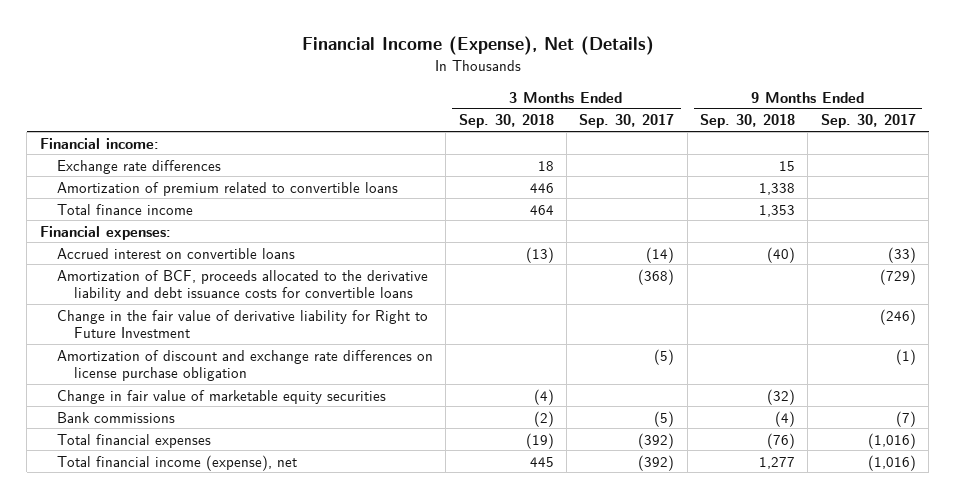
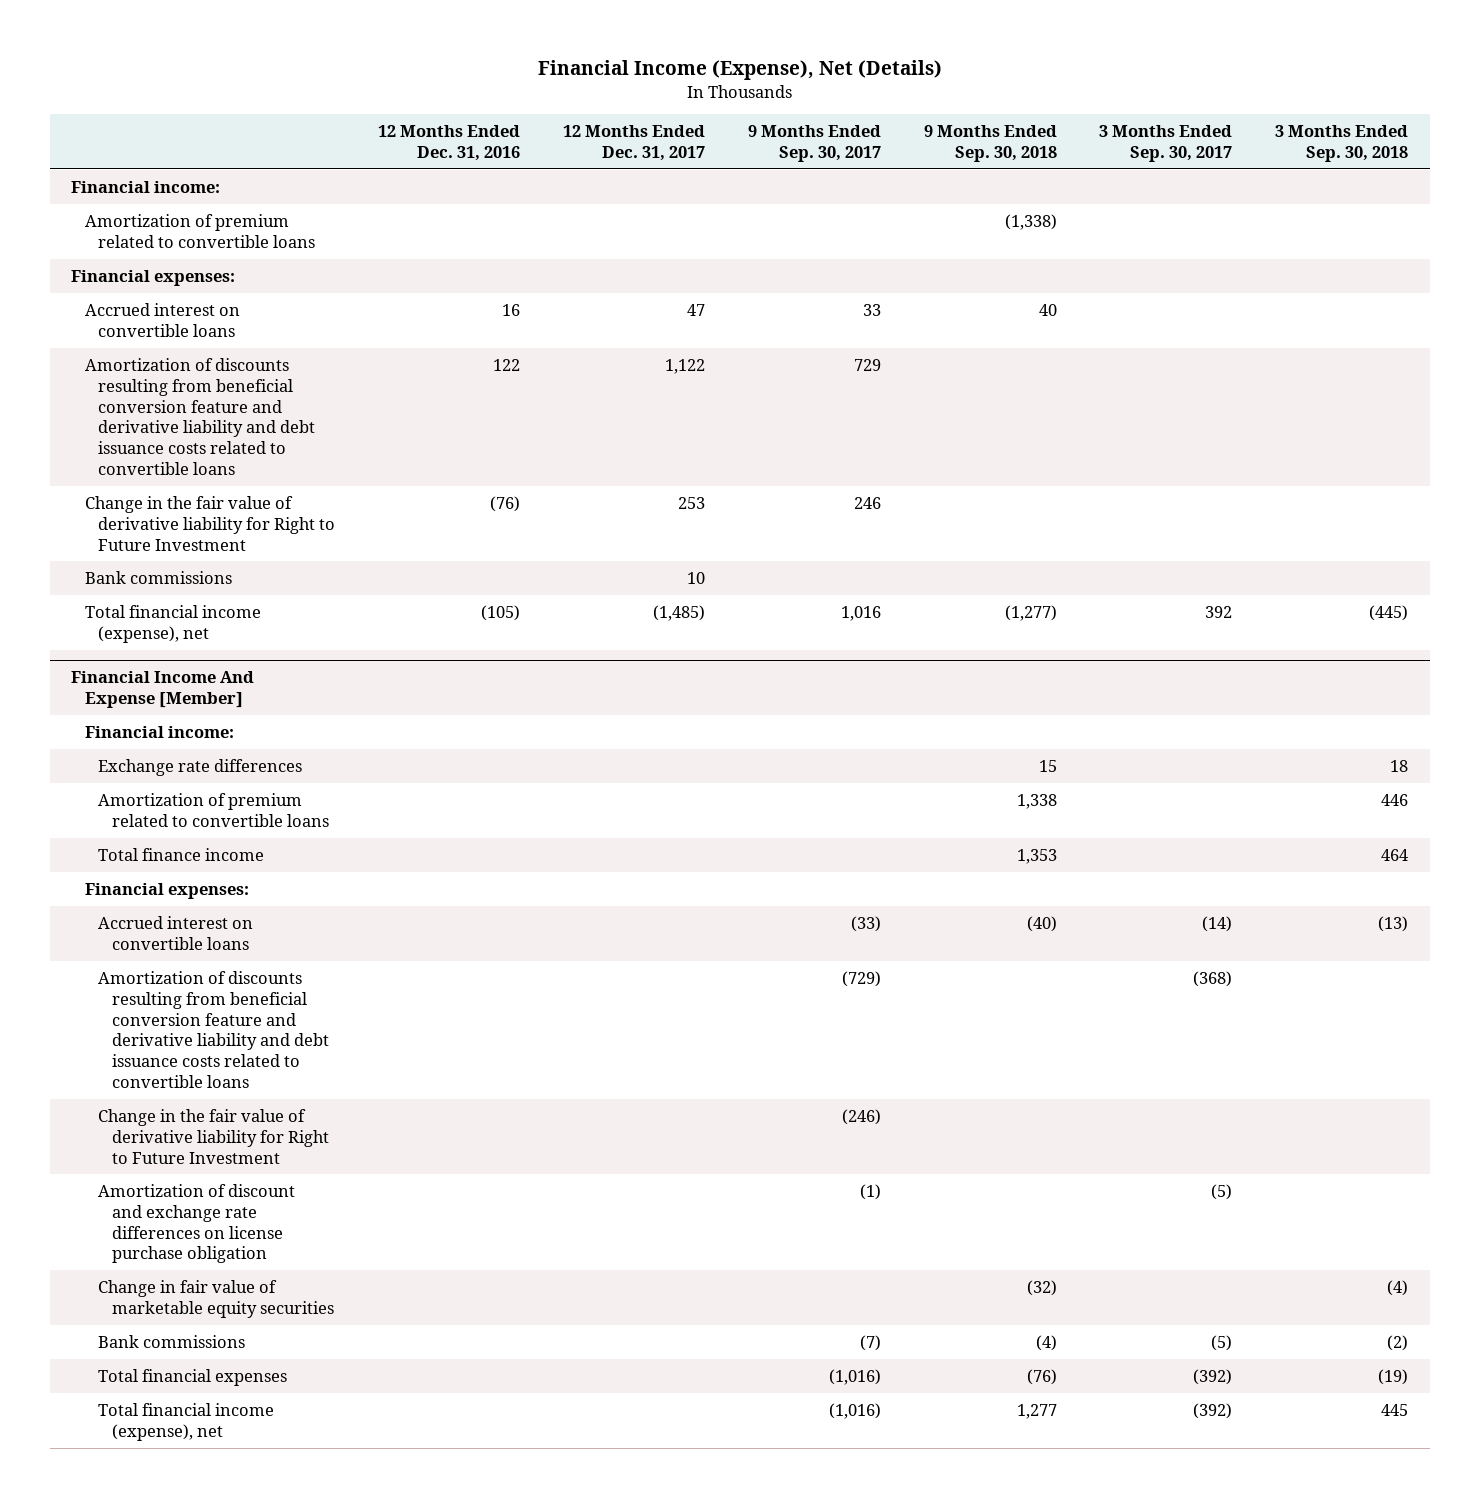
- | 3 Months Ended Sep. 30, 2018 | 3 Months Ended Sep. 30, 2017 | 9 Months Ended Sep. 30, 2018 | 9 Months Ended Sep. 30, 2017
+ | 12 Months Ended Dec. 31, 2016 | 12 Months Ended Dec. 31, 2017 | 9 Months Ended Sep. 30, 2017 | 9 Months Ended Sep. 30, 2018 | 3 Months Ended Sep. 30, 2017 | 3 Months Ended Sep. 30, 2018
+ Amortization of premium related to convertible loans | | | | (1,338) | |
+ Financial expenses:
+ Accrued interest on convertible loans | 16 | 47 | 33 | 40 | |
+ Amortization of discounts resulting from beneficial conversion feature and derivative liability and debt issuance costs related to convertible loans | 122 | 1,122 | 729 | | |
+ Change in the fair value of derivative liability for Right to Future Investment | (76) | 253 | 246 | | |
+ Bank commissions | | 10 | | | |
+ Total financial income (expense), net | (105) | (1,485) | 1,016 | (1,277) | 392 | (445)
+ Financial Income And Expense [Member]
+ Financial income:
- Amortization of BCF, proceeds allocated to the derivative liability and debt issuance costs for convertible loans | | (368) | | (729)
+ Amortization of discounts resulting from beneficial conversion feature and derivative liability and debt issuance costs related to convertible loans | | | (729) | | (368) |

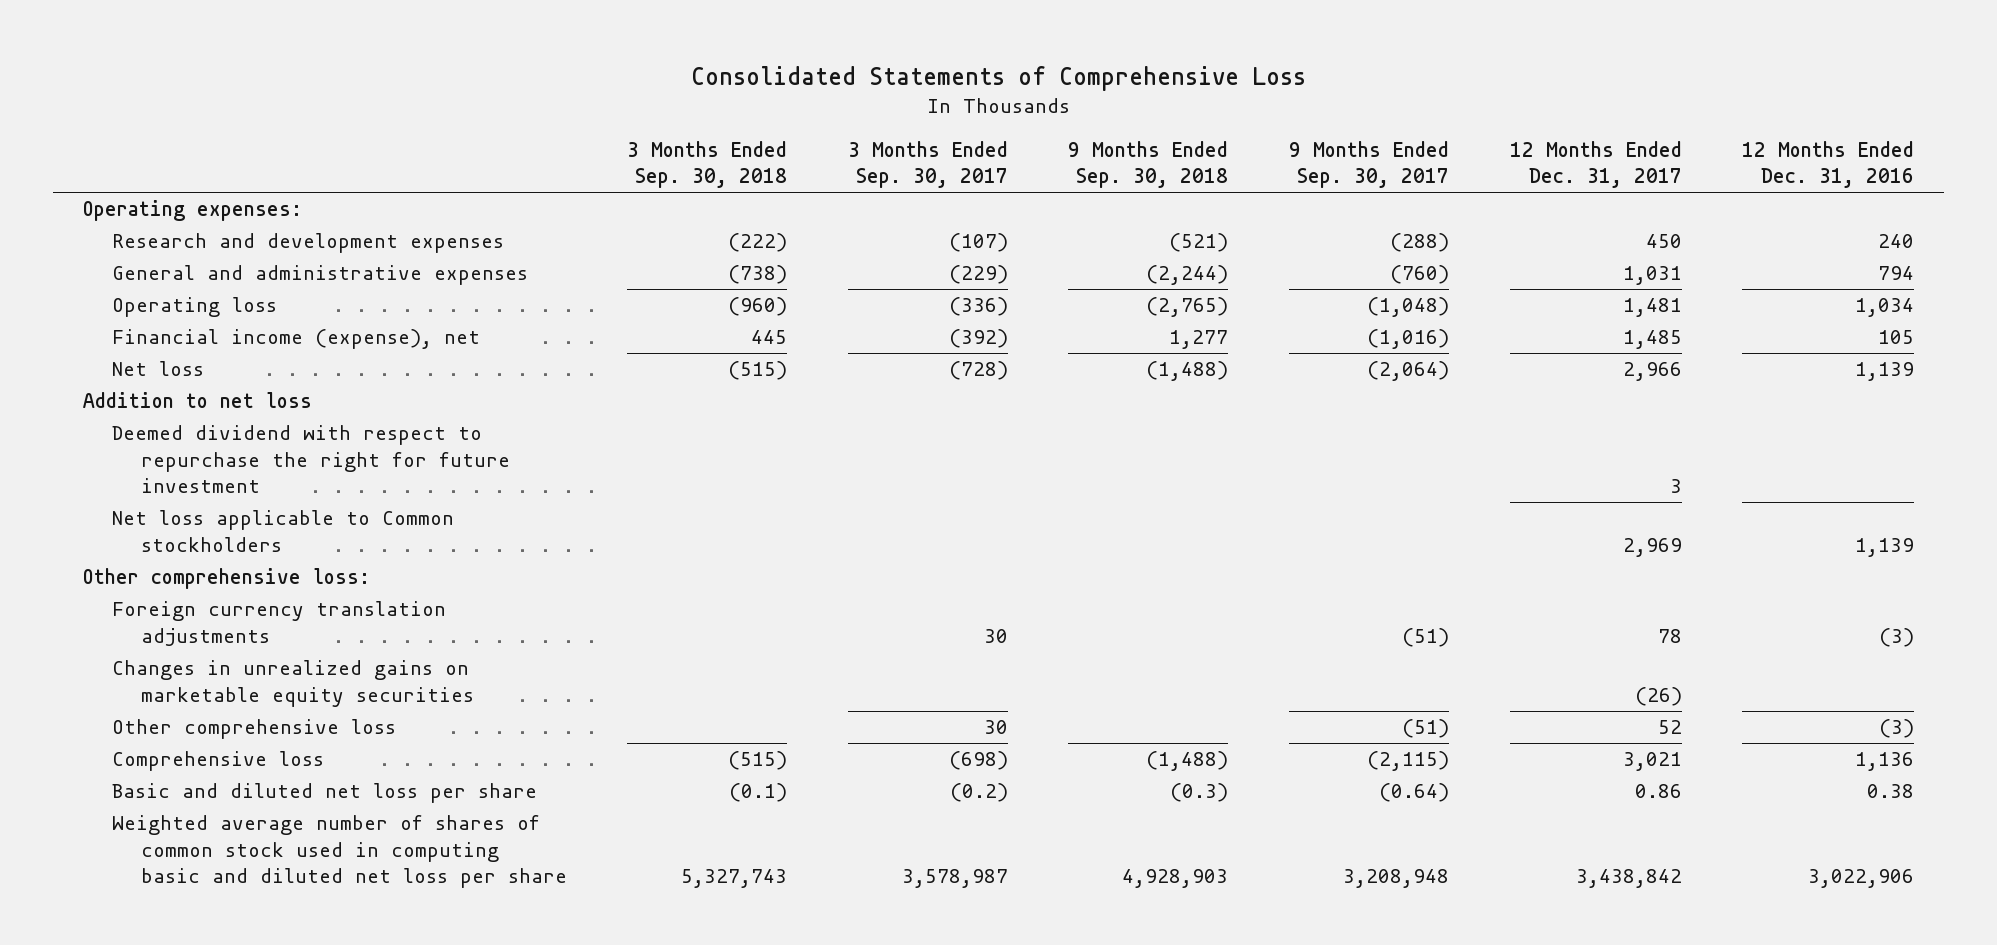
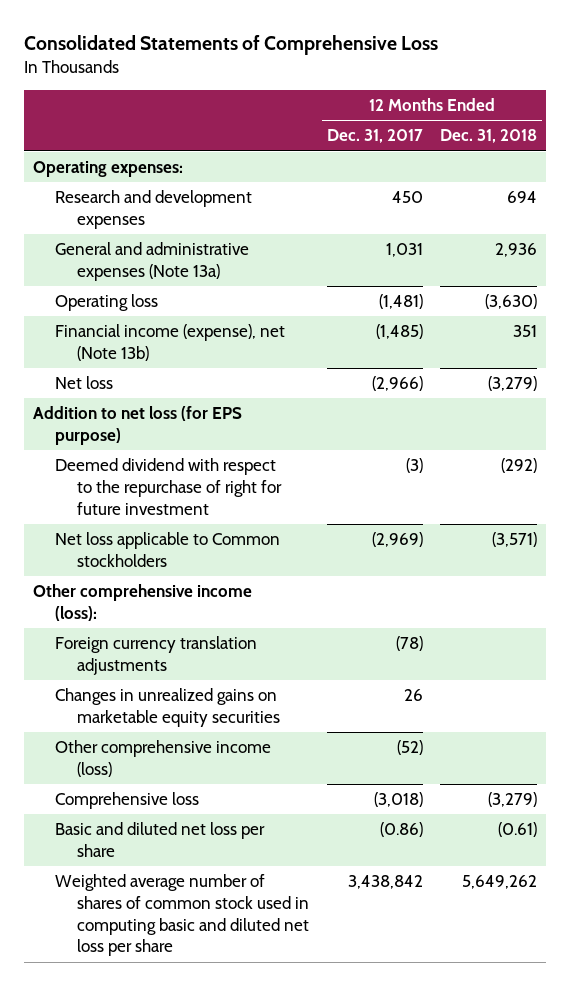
- | 3 Months Ended Sep. 30, 2018 | 3 Months Ended Sep. 30, 2017 | 9 Months Ended Sep. 30, 2018 | 9 Months Ended Sep. 30, 2017 | 12 Months Ended Dec. 31, 2017 | 12 Months Ended Dec. 31, 2016
+ | 12 Months Ended Dec. 31, 2017 | 12 Months Ended Dec. 31, 2018
- General and administrative expenses | (738) | (229) | (2,244) | (760) | 1,031 | 794
- Operating loss | (960) | (336) | (2,765) | (1,048) | 1,481 | 1,034
- Financial income (expense), net | 445 | (392) | 1,277 | (1,016) | 1,485 | 105
- Net loss | (515) | (728) | (1,488) | (2,064) | 2,966 | 1,139
- Addition to net loss
- Deemed dividend with respect to repurchase the right for future investment | | | | | 3 |
- Net loss applicable to Common stockholders | | | | | 2,969 | 1,139
- Other comprehensive loss:
- Foreign currency translation adjustments | | 30 | | (51) | 78 | (3)
- Changes in unrealized gains on marketable equity securities | | | | | (26) |
- Other comprehensive loss | | 30 | | (51) | 52 | (3)
- Comprehensive loss | (515) | (698) | (1,488) | (2,115) | 3,021 | 1,136
- Basic and diluted net loss per share | (0.1) | (0.2) | (0.3) | (0.64) | 0.86 | 0.38
+ General and administrative expenses (Note 13a) | 1,031 | 2,936
+ Operating loss | (1,481) | (3,630)
+ Financial income (expense), net (Note 13b) | (1,485) | 351
+ Net loss | (2,966) | (3,279)
+ Addition to net loss (for EPS purpose)
+ Deemed dividend with respect to the repurchase of right for future investment | (3) | (292)
+ Net loss applicable to Common stockholders | (2,969) | (3,571)
+ Other comprehensive income (loss):
+ Foreign currency translation adjustments | (78) |
+ Changes in unrealized gains on marketable equity securities | 26 |
+ Other comprehensive income (loss) | (52) |
+ Comprehensive loss | (3,018) | (3,279)
+ Basic and diluted net loss per share | (0.86) | (0.61)

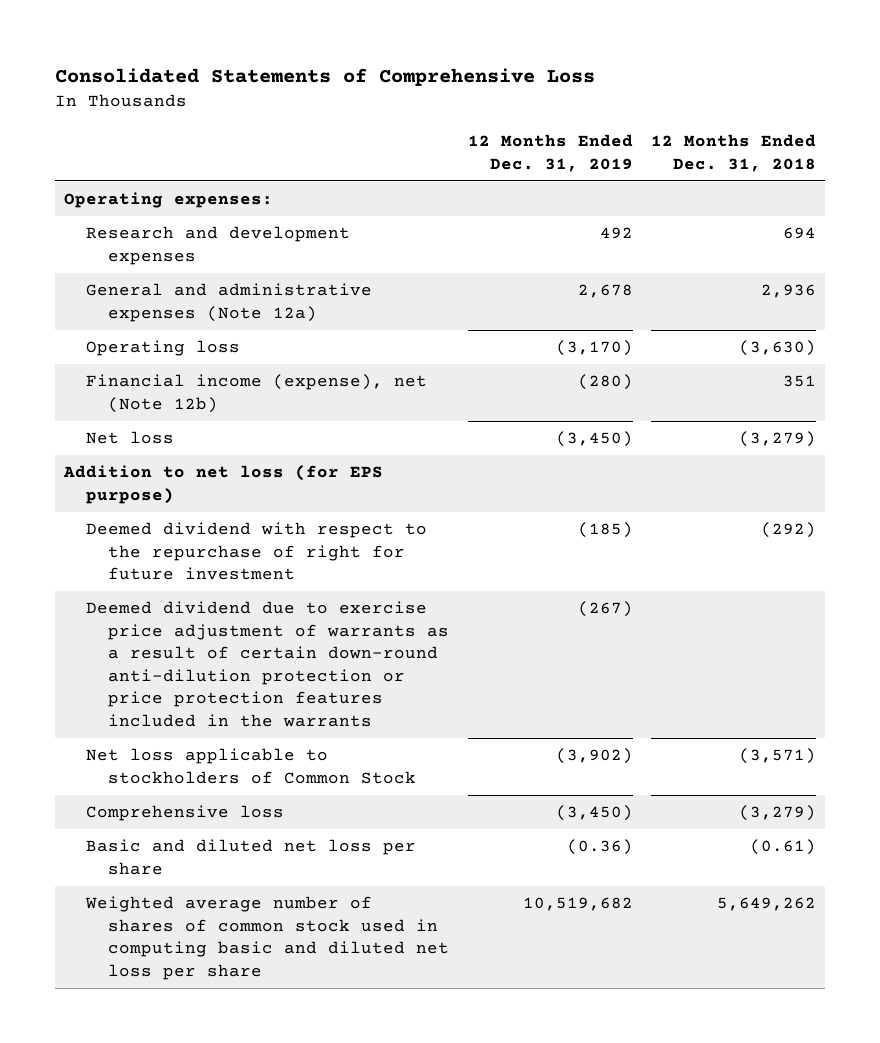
- | 12 Months Ended Dec. 31, 2017 | 12 Months Ended Dec. 31, 2018
+ | 12 Months Ended Dec. 31, 2019 | 12 Months Ended Dec. 31, 2018
- General and administrative expenses (Note 13a) | 1,031 | 2,936
+ General and administrative expenses (Note 12a) | 2,678 | 2,936
- Financial income (expense), net (Note 13b) | (1,485) | 351
+ Financial income (expense), net (Note 12b) | (280) | 351
- Net loss applicable to Common stockholders | (2,969) | (3,571)
- Other comprehensive income (loss):
- Foreign currency translation adjustments | (78) |
- Changes in unrealized gains on marketable equity securities | 26 |
- Other comprehensive income (loss) | (52) |
+ Deemed dividend due to exercise price adjustment of warrants as a result of certain down-round anti-dilution protection or price protection features included in the warrants | (267) |
+ Net loss applicable to stockholders of Common Stock | (3,902) | (3,571)

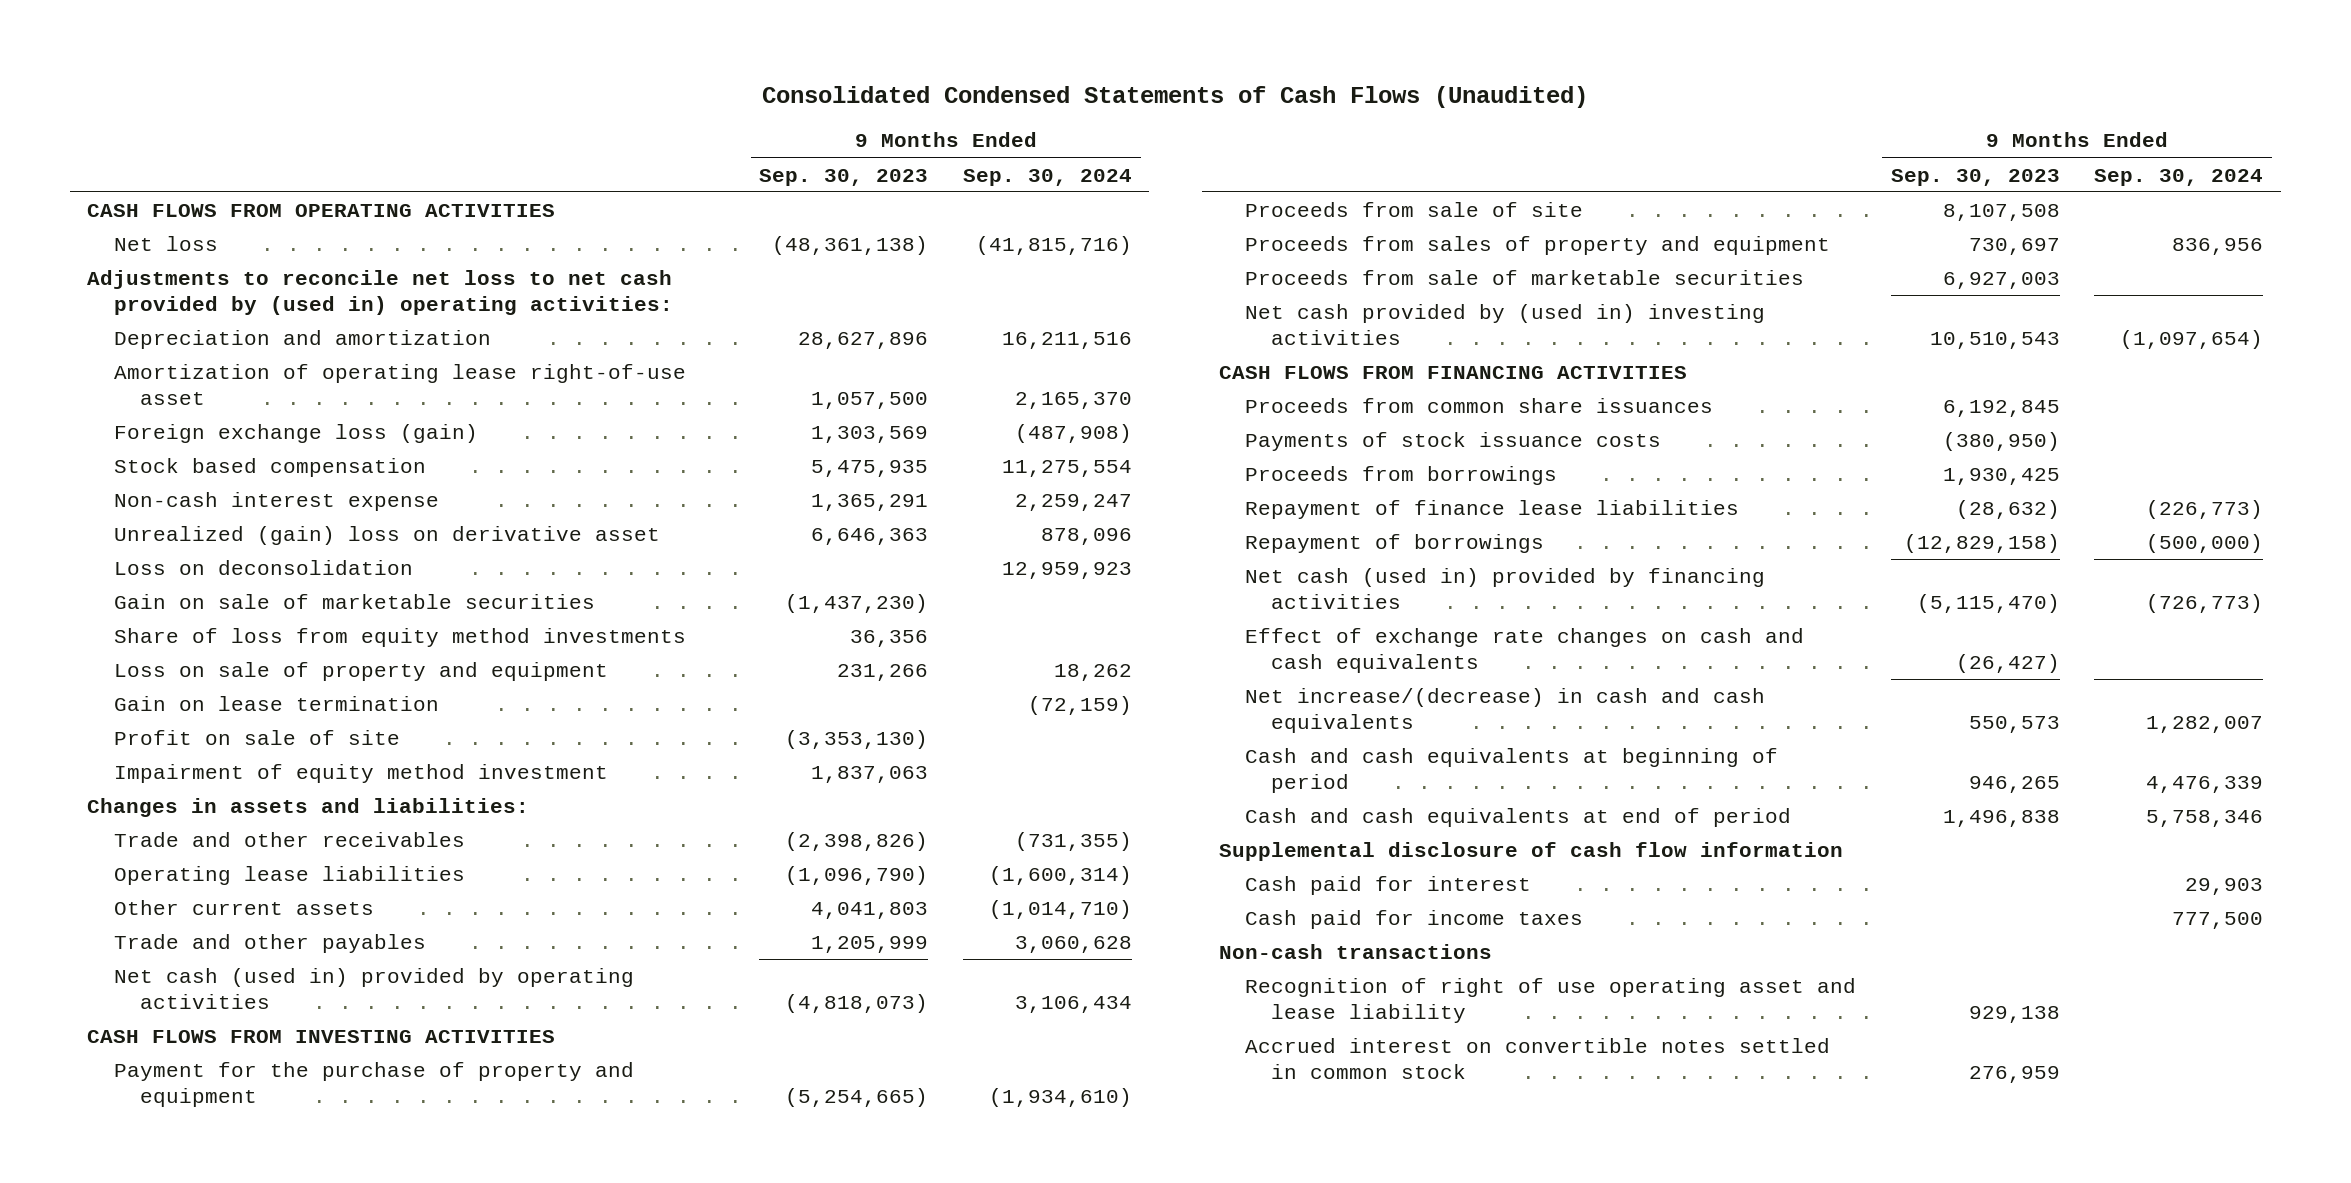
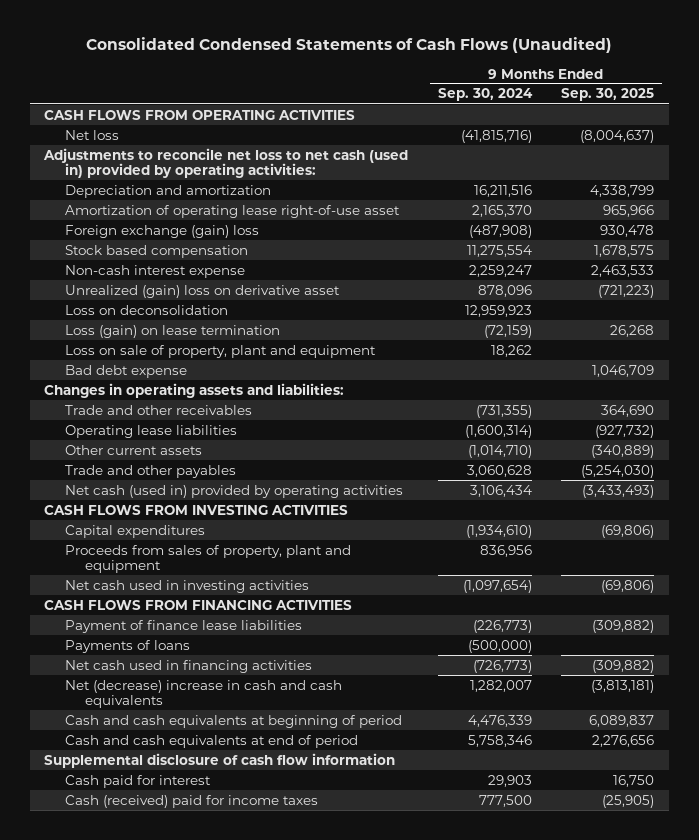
- | 9 Months Ended Sep. 30, 2023 | 9 Months Ended Sep. 30, 2024
+ | 9 Months Ended Sep. 30, 2024 | 9 Months Ended Sep. 30, 2025
- Adjustments to reconcile net loss to net cash provided by (used in) operating activities:
+ Adjustments to reconcile net loss to net cash (used in) provided by operating activities:
- Foreign exchange loss (gain) | 1,303,569 | (487,908)
+ Foreign exchange (gain) loss | (487,908) | 930,478
- Gain on sale of marketable securities | (1,437,230) |
- Share of loss from equity method investments | 36,356 |
- Loss on sale of property and equipment | 231,266 | 18,262
- Gain on lease termination | | (72,159)
- Profit on sale of site | (3,353,130) |
- Impairment of equity method investment | 1,837,063 |
- Changes in assets and liabilities:
+ Loss (gain) on lease termination | (72,159) | 26,268
+ Loss on sale of property, plant and equipment | 18,262 |
+ Bad debt expense | | 1,046,709
+ Changes in operating assets and liabilities:
- Payment for the purchase of property and equipment | (5,254,665) | (1,934,610)
- Proceeds from sale of site | 8,107,508 |
- Proceeds from sales of property and equipment | 730,697 | 836,956
- Proceeds from sale of marketable securities | 6,927,003 |
- Net cash provided by (used in) investing activities | 10,510,543 | (1,097,654)
+ Capital expenditures | (1,934,610) | (69,806)
+ Proceeds from sales of property, plant and equipment | 836,956 |
+ Net cash used in investing activities | (1,097,654) | (69,806)
- Proceeds from common share issuances | 6,192,845 |
- Payments of stock issuance costs | (380,950) |
- Proceeds from borrowings | 1,930,425 |
- Repayment of finance lease liabilities | (28,632) | (226,773)
- Repayment of borrowings | (12,829,158) | (500,000)
- Net cash (used in) provided by financing activities | (5,115,470) | (726,773)
- Effect of exchange rate changes on cash and cash equivalents | (26,427) |
- Net increase/(decrease) in cash and cash equivalents | 550,573 | 1,282,007
+ Payment of finance lease liabilities | (226,773) | (309,882)
+ Payments of loans | (500,000) |
+ Net cash used in financing activities | (726,773) | (309,882)
+ Net (decrease) increase in cash and cash equivalents | 1,282,007 | (3,813,181)
- Cash paid for income taxes | | 777,500
- Non-cash transactions
- Recognition of right of use operating asset and lease liability | 929,138 |
- Accrued interest on convertible notes settled in common stock | 276,959 |
+ Cash (received) paid for income taxes | 777,500 | (25,905)

